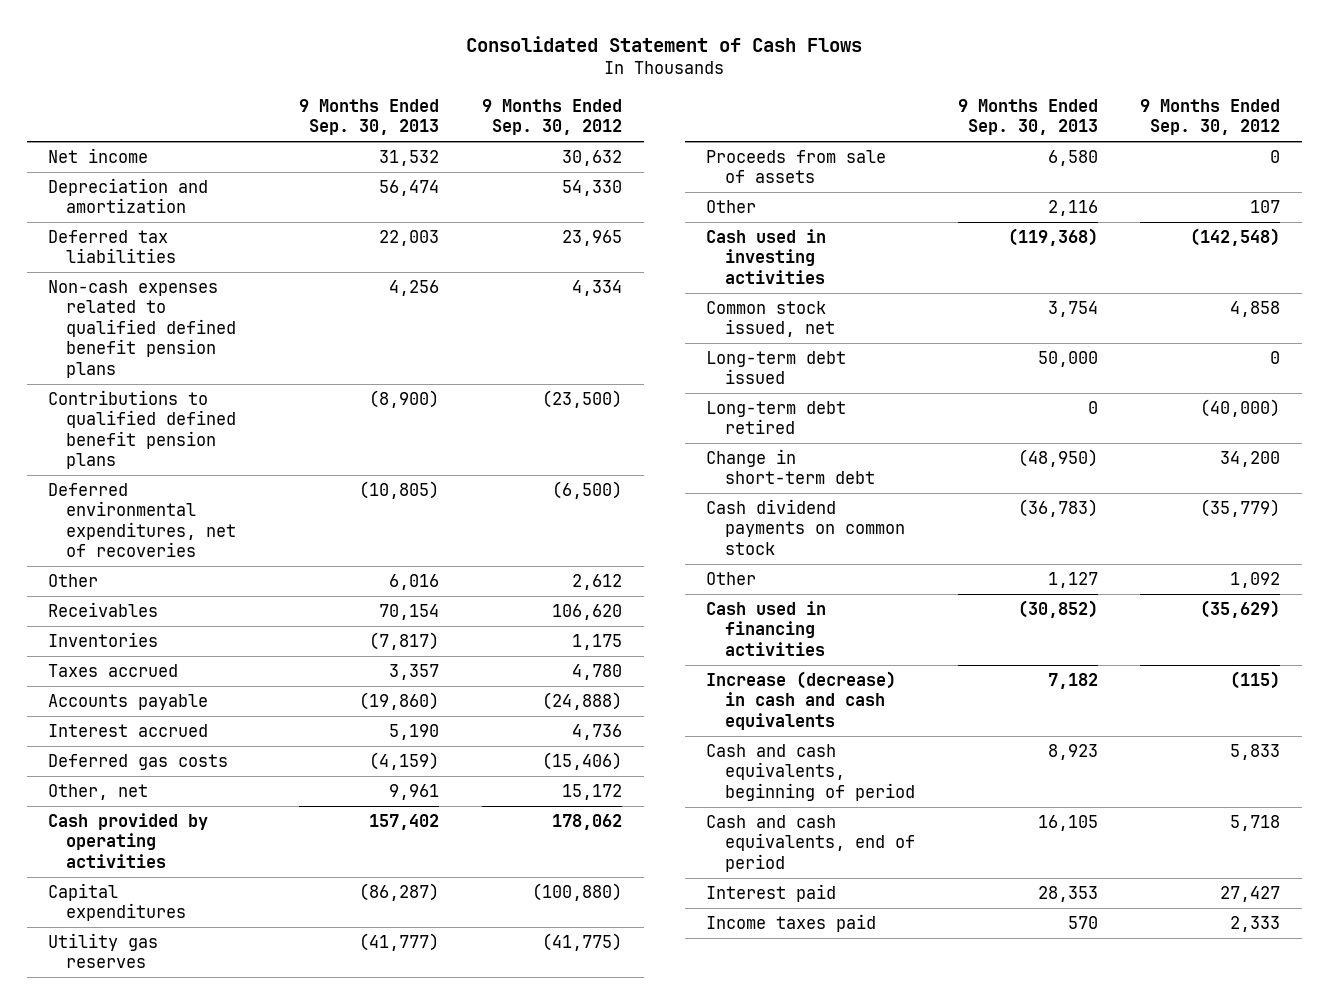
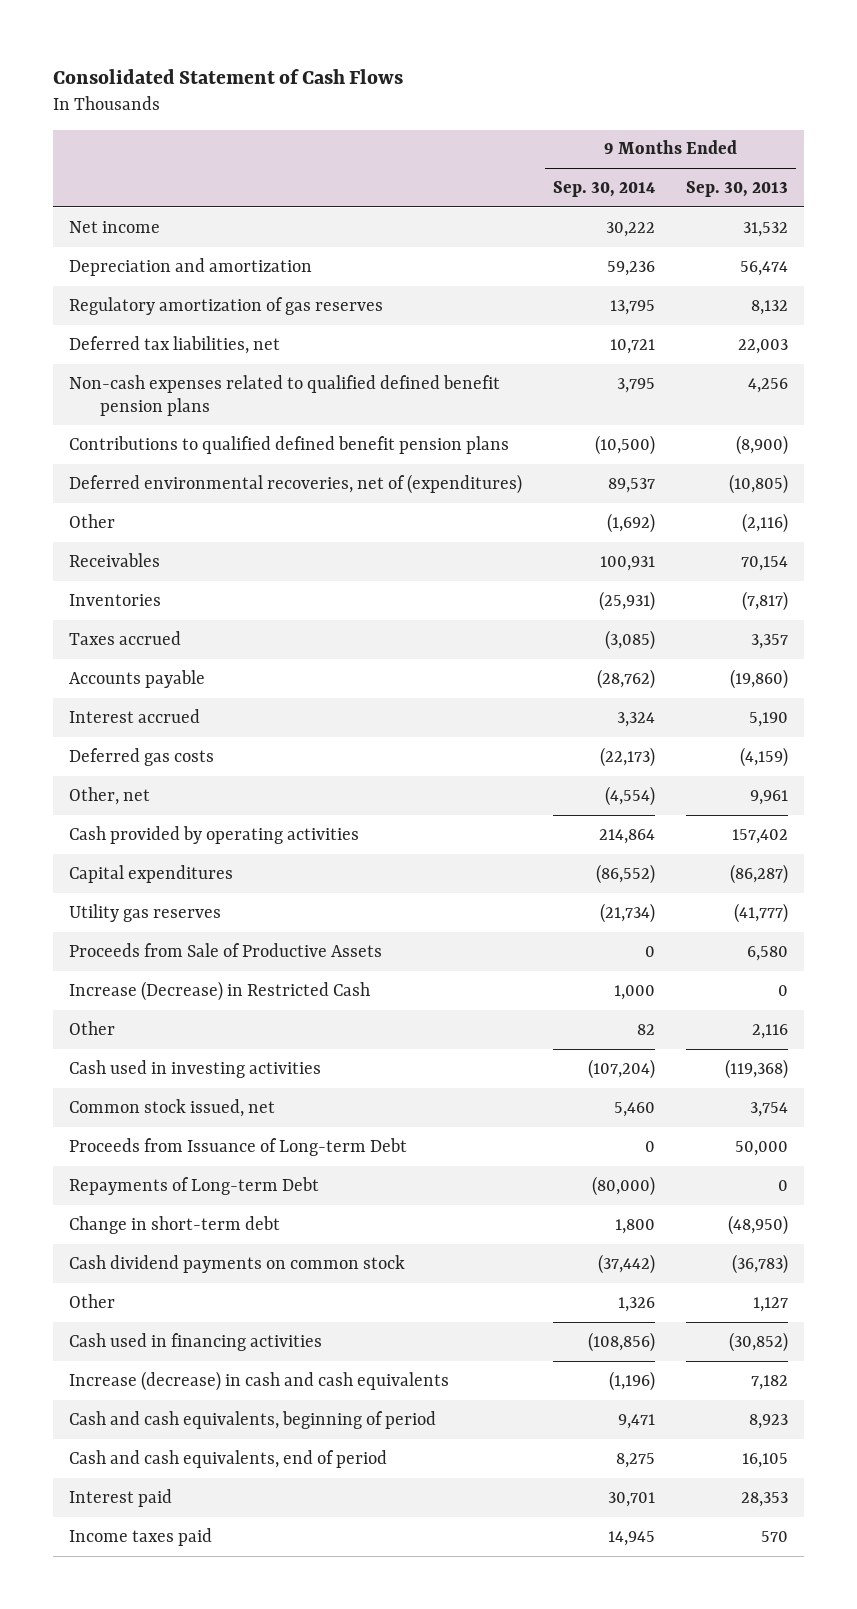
- | 9 Months Ended Sep. 30, 2013 | 9 Months Ended Sep. 30, 2012
+ | 9 Months Ended Sep. 30, 2014 | 9 Months Ended Sep. 30, 2013
- Deferred tax liabilities | 22,003 | 23,965
+ Regulatory amortization of gas reserves | 13,795 | 8,132
+ Deferred tax liabilities, net | 10,721 | 22,003
- Deferred environmental expenditures, net of recoveries | (10,805) | (6,500)
- Other | 6,016 | 2,612
+ Deferred environmental recoveries, net of (expenditures) | 89,537 | (10,805)
+ Other | (1,692) | (2,116)
- Proceeds from sale of assets | 6,580 | 0
+ Proceeds from Sale of Productive Assets | 0 | 6,580
+ Increase (Decrease) in Restricted Cash | 1,000 | 0
- Long-term debt issued | 50,000 | 0
- Long-term debt retired | 0 | (40,000)
+ Proceeds from Issuance of Long-term Debt | 0 | 50,000
+ Repayments of Long-term Debt | (80,000) | 0

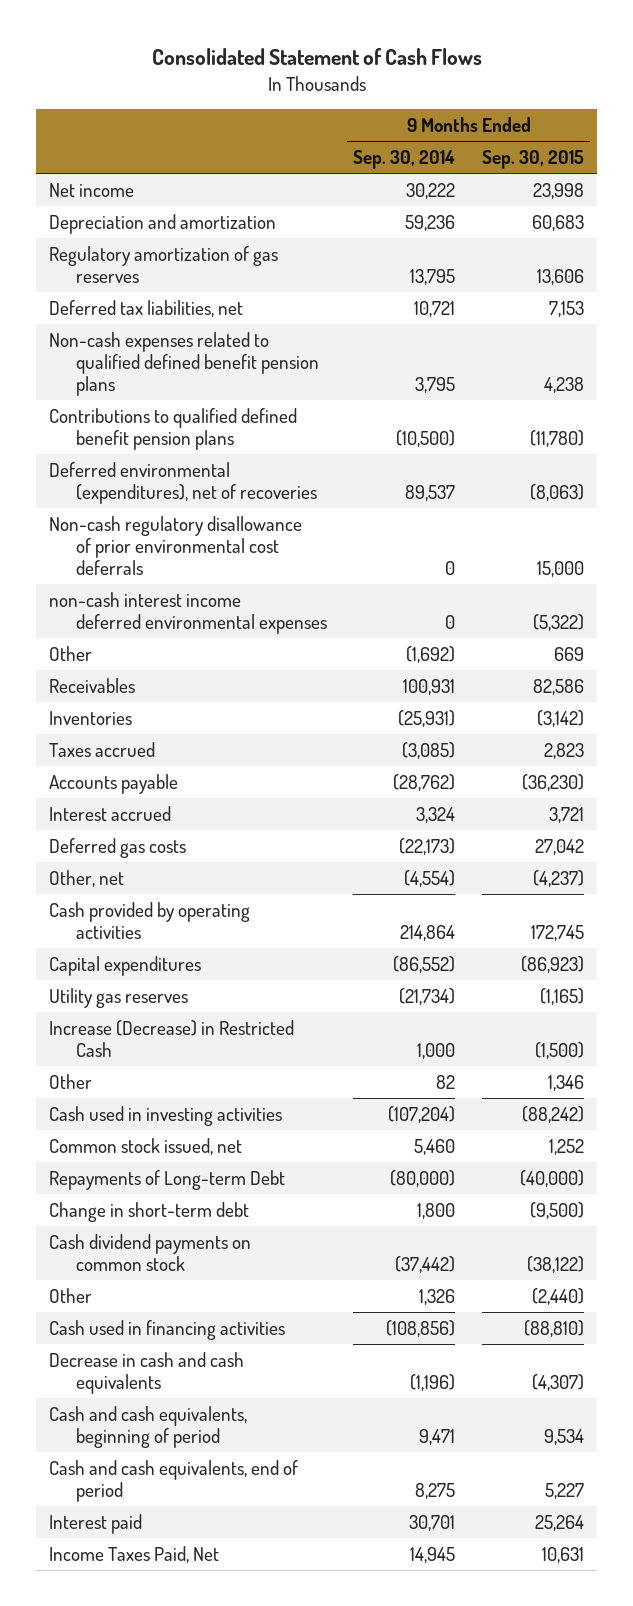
- | 9 Months Ended Sep. 30, 2014 | 9 Months Ended Sep. 30, 2013
+ | 9 Months Ended Sep. 30, 2014 | 9 Months Ended Sep. 30, 2015
- Deferred environmental recoveries, net of (expenditures) | 89,537 | (10,805)
+ Deferred environmental (expenditures), net of recoveries | 89,537 | (8,063)
+ Non-cash regulatory disallowance of prior environmental cost deferrals | 0 | 15,000
+ non-cash interest income deferred environmental expenses | 0 | (5,322)
- Proceeds from Sale of Productive Assets | 0 | 6,580
- Proceeds from Issuance of Long-term Debt | 0 | 50,000
- Increase (decrease) in cash and cash equivalents | (1,196) | 7,182
+ Decrease in cash and cash equivalents | (1,196) | (4,307)
- Income taxes paid | 14,945 | 570
+ Income Taxes Paid, Net | 14,945 | 10,631

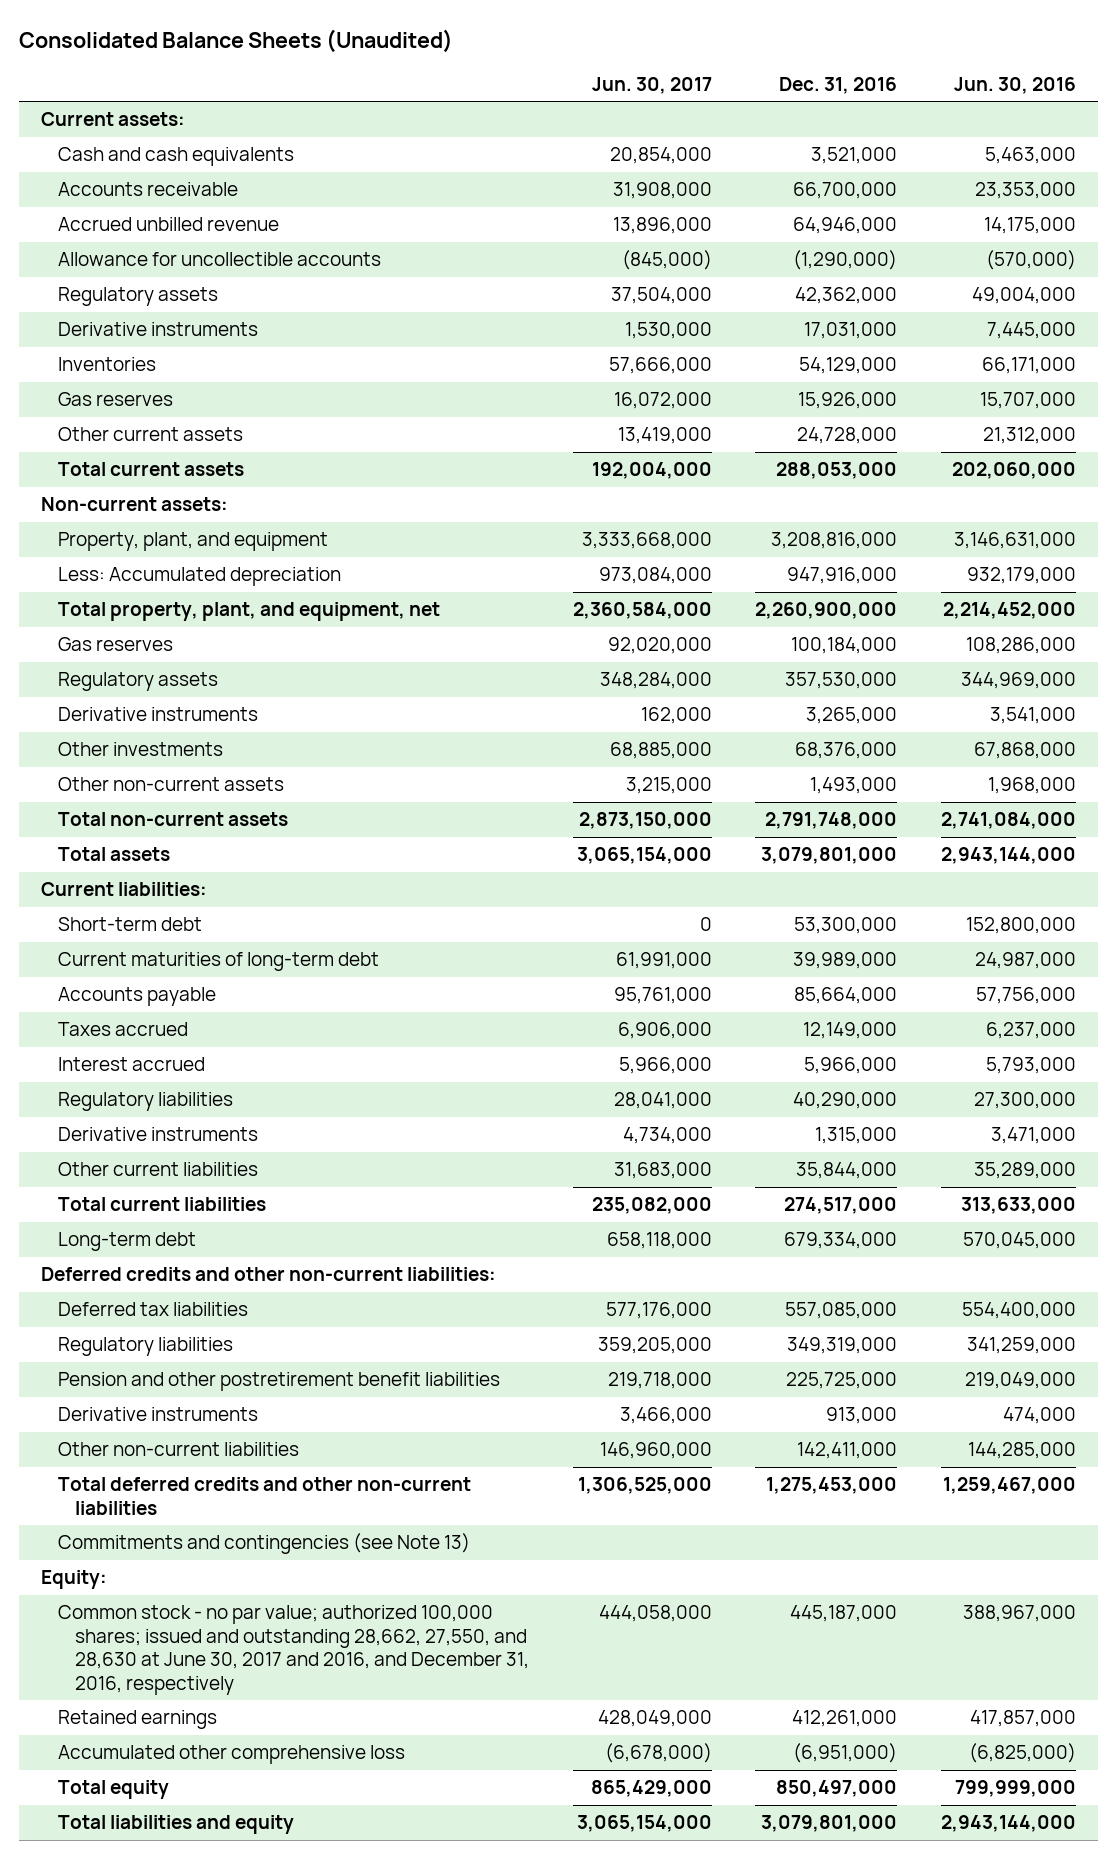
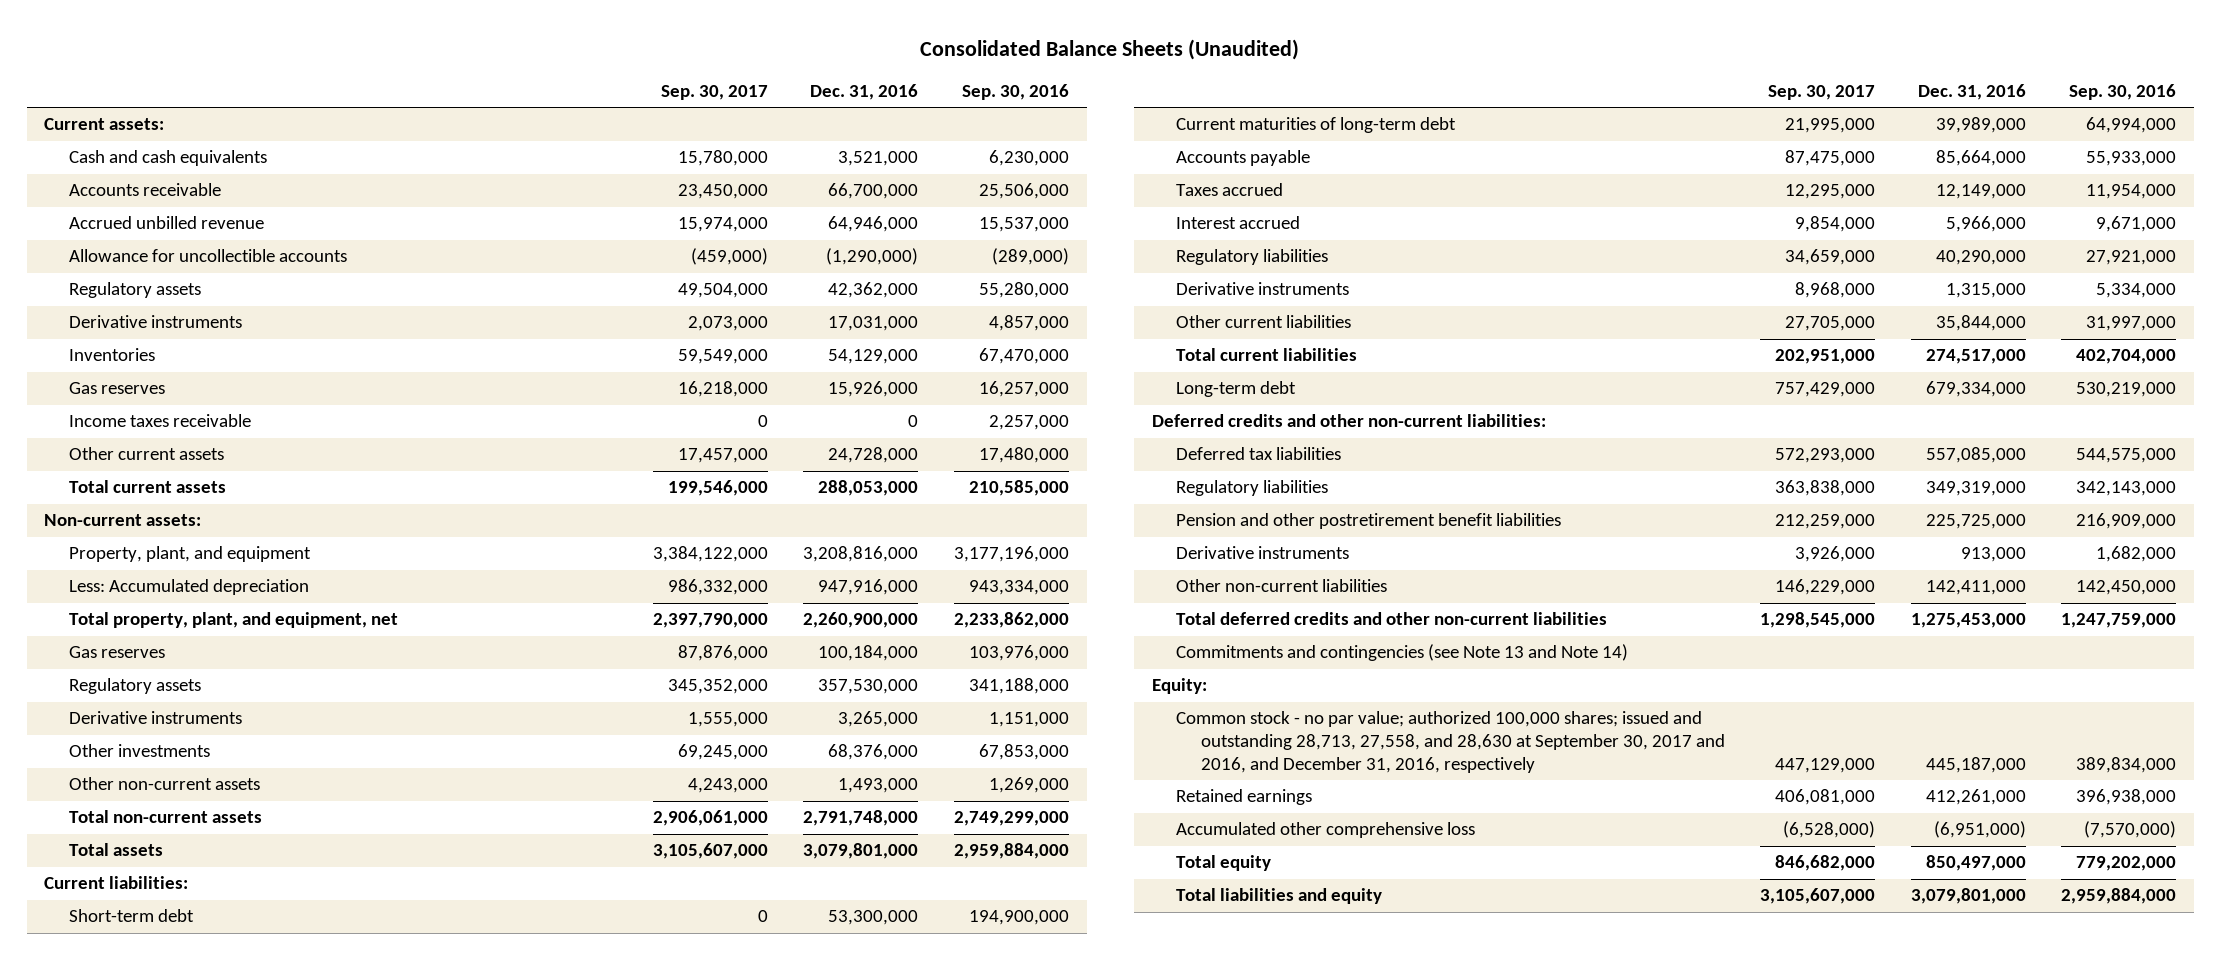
- | Jun. 30, 2017 | Dec. 31, 2016 | Jun. 30, 2016
+ | Sep. 30, 2017 | Dec. 31, 2016 | Sep. 30, 2016
+ Income taxes receivable | 0 | 0 | 2,257,000
- Commitments and contingencies (see Note 13)
+ Commitments and contingencies (see Note 13 and Note 14)
- Common stock - no par value; authorized 100,000 shares; issued and outstanding 28,662, 27,550, and 28,630 at June 30, 2017 and 2016, and December 31, 2016, respectively | 444,058,000 | 445,187,000 | 388,967,000
+ Common stock - no par value; authorized 100,000 shares; issued and outstanding 28,713, 27,558, and 28,630 at September 30, 2017 and 2016, and December 31, 2016, respectively | 447,129,000 | 445,187,000 | 389,834,000

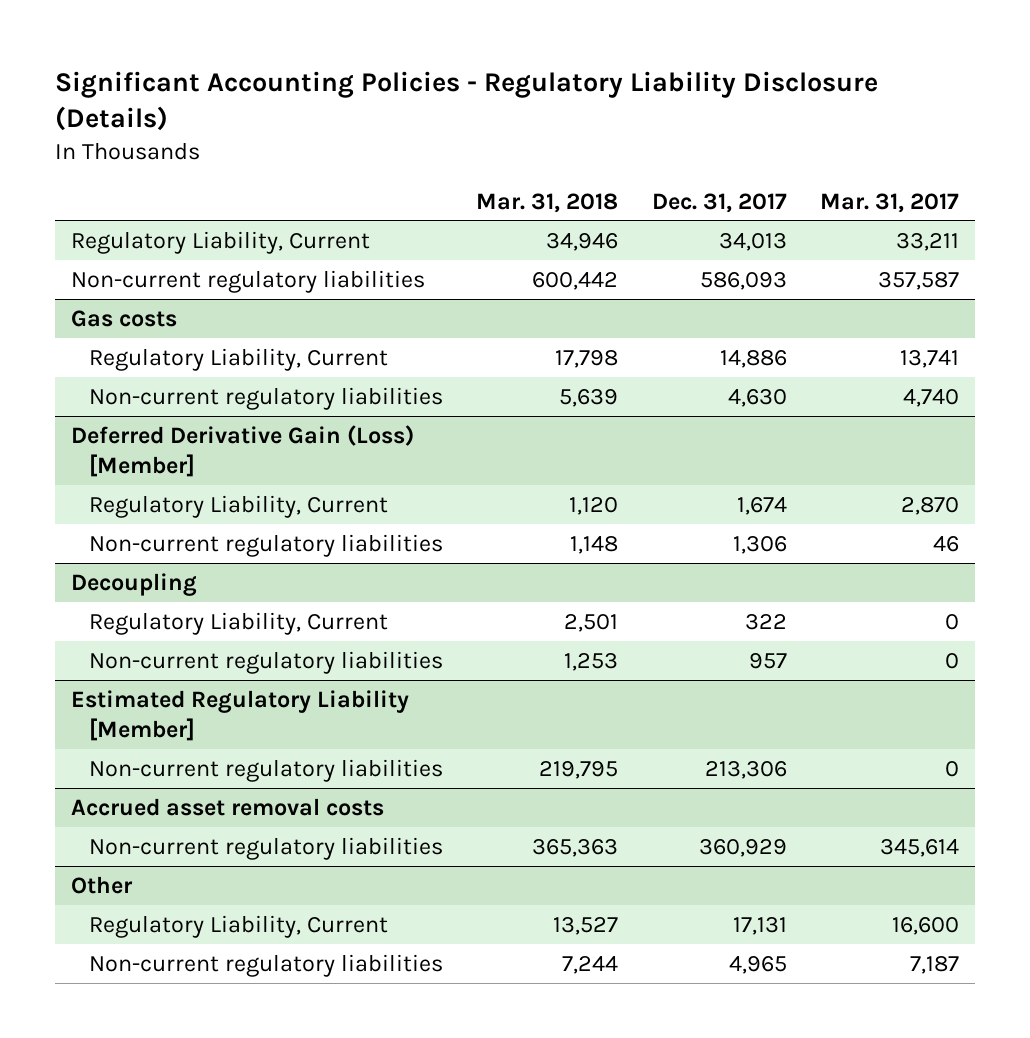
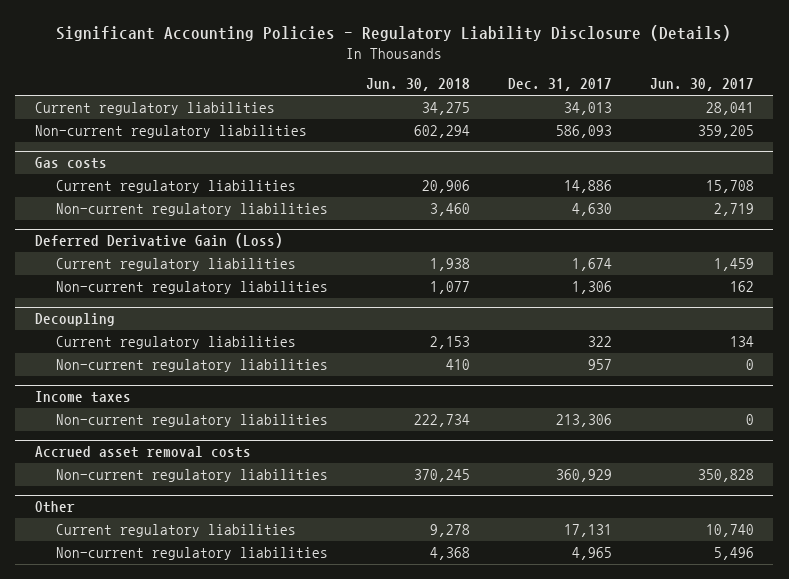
- | Mar. 31, 2018 | Dec. 31, 2017 | Mar. 31, 2017
+ | Jun. 30, 2018 | Dec. 31, 2017 | Jun. 30, 2017
- Regulatory Liability, Current | 34,946 | 34,013 | 33,211
+ Current regulatory liabilities | 34,275 | 34,013 | 28,041
@ Gas costs
- Regulatory Liability, Current | 17,798 | 14,886 | 13,741
+ Current regulatory liabilities | 20,906 | 14,886 | 15,708
- Deferred Derivative Gain (Loss) [Member]
- Regulatory Liability, Current | 1,120 | 1,674 | 2,870
+ Deferred Derivative Gain (Loss)
+ Current regulatory liabilities | 1,938 | 1,674 | 1,459
@ Decoupling
- Regulatory Liability, Current | 2,501 | 322 | 0
+ Current regulatory liabilities | 2,153 | 322 | 134
- Estimated Regulatory Liability [Member]
+ Income taxes
@ Other
- Regulatory Liability, Current | 13,527 | 17,131 | 16,600
+ Current regulatory liabilities | 9,278 | 17,131 | 10,740

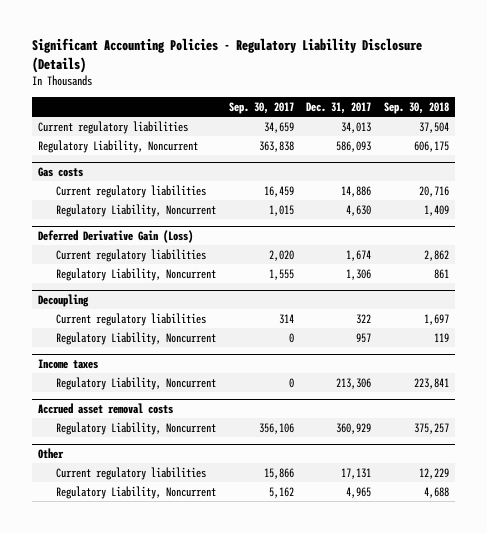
- | Jun. 30, 2018 | Dec. 31, 2017 | Jun. 30, 2017
+ | Sep. 30, 2017 | Dec. 31, 2017 | Sep. 30, 2018
- Non-current regulatory liabilities | 602,294 | 586,093 | 359,205
+ Regulatory Liability, Noncurrent | 363,838 | 586,093 | 606,175
@ Gas costs
- Non-current regulatory liabilities | 3,460 | 4,630 | 2,719
+ Regulatory Liability, Noncurrent | 1,015 | 4,630 | 1,409
@ Deferred Derivative Gain (Loss)
- Non-current regulatory liabilities | 1,077 | 1,306 | 162
+ Regulatory Liability, Noncurrent | 1,555 | 1,306 | 861
@ Decoupling
- Non-current regulatory liabilities | 410 | 957 | 0
+ Regulatory Liability, Noncurrent | 0 | 957 | 119
@ Income taxes
- Non-current regulatory liabilities | 222,734 | 213,306 | 0
+ Regulatory Liability, Noncurrent | 0 | 213,306 | 223,841
@ Accrued asset removal costs
- Non-current regulatory liabilities | 370,245 | 360,929 | 350,828
+ Regulatory Liability, Noncurrent | 356,106 | 360,929 | 375,257
@ Other
- Non-current regulatory liabilities | 4,368 | 4,965 | 5,496
+ Regulatory Liability, Noncurrent | 5,162 | 4,965 | 4,688

